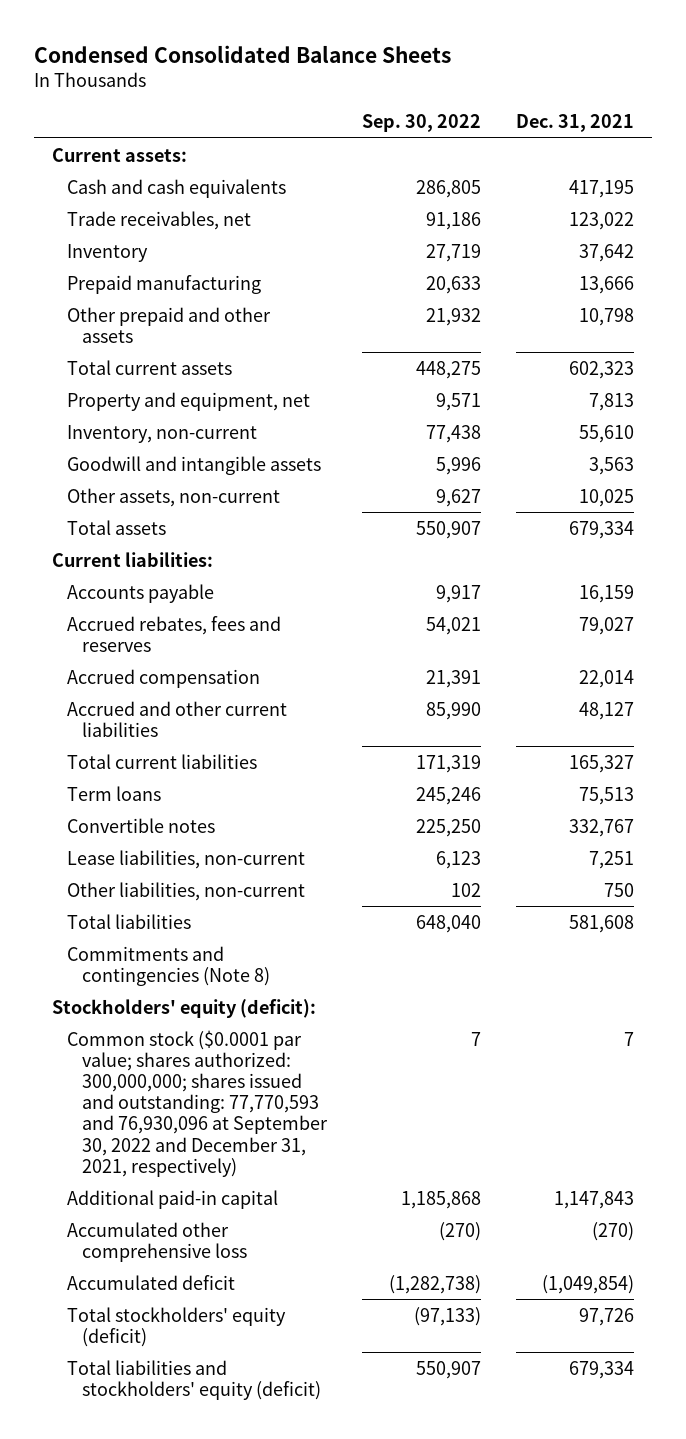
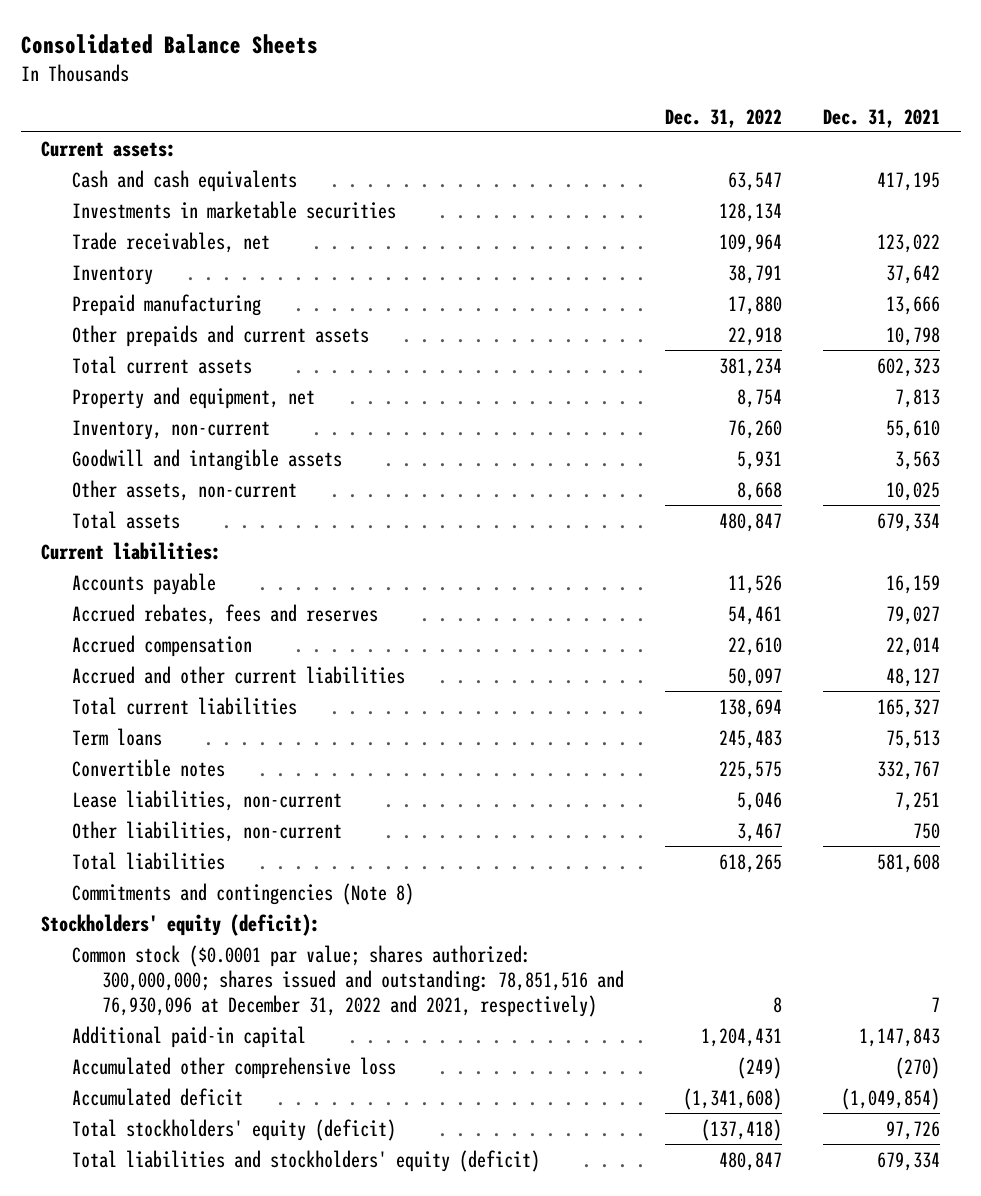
- Condensed Consolidated Balance Sheets
+ Consolidated Balance Sheets
- | Sep. 30, 2022 | Dec. 31, 2021
+ | Dec. 31, 2022 | Dec. 31, 2021
+ Investments in marketable securities | 128,134 |
- Other prepaid and other assets | 21,932 | 10,798
+ Other prepaids and current assets | 22,918 | 10,798
- Common stock ($0.0001 par value; shares authorized: 300,000,000; shares issued and outstanding: 77,770,593 and 76,930,096 at September 30, 2022 and December 31, 2021, respectively) | 7 | 7
+ Common stock ($0.0001 par value; shares authorized: 300,000,000; shares issued and outstanding: 78,851,516 and 76,930,096 at December 31, 2022 and 2021, respectively) | 8 | 7

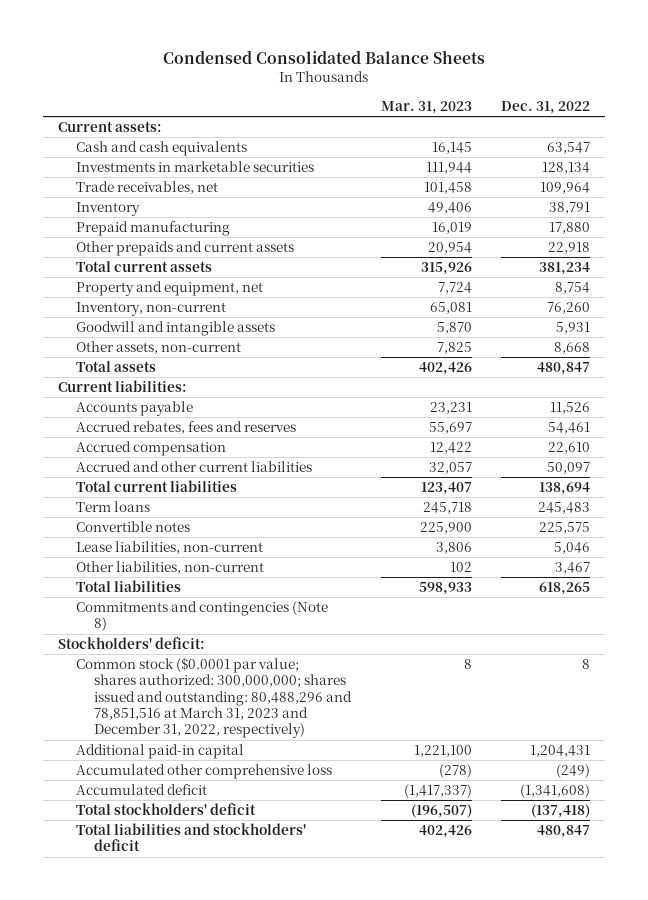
- Consolidated Balance Sheets
+ Condensed Consolidated Balance Sheets
- | Dec. 31, 2022 | Dec. 31, 2021
+ | Mar. 31, 2023 | Dec. 31, 2022
- Stockholders' equity (deficit):
- Common stock ($0.0001 par value; shares authorized: 300,000,000; shares issued and outstanding: 78,851,516 and 76,930,096 at December 31, 2022 and 2021, respectively) | 8 | 7
+ Stockholders' deficit:
+ Common stock ($0.0001 par value; shares authorized: 300,000,000; shares issued and outstanding: 80,488,296 and 78,851,516 at March 31, 2023 and December 31, 2022, respectively) | 8 | 8
- Total stockholders' equity (deficit) | (137,418) | 97,726
- Total liabilities and stockholders' equity (deficit) | 480,847 | 679,334
+ Total stockholders' deficit | (196,507) | (137,418)
+ Total liabilities and stockholders' deficit | 402,426 | 480,847

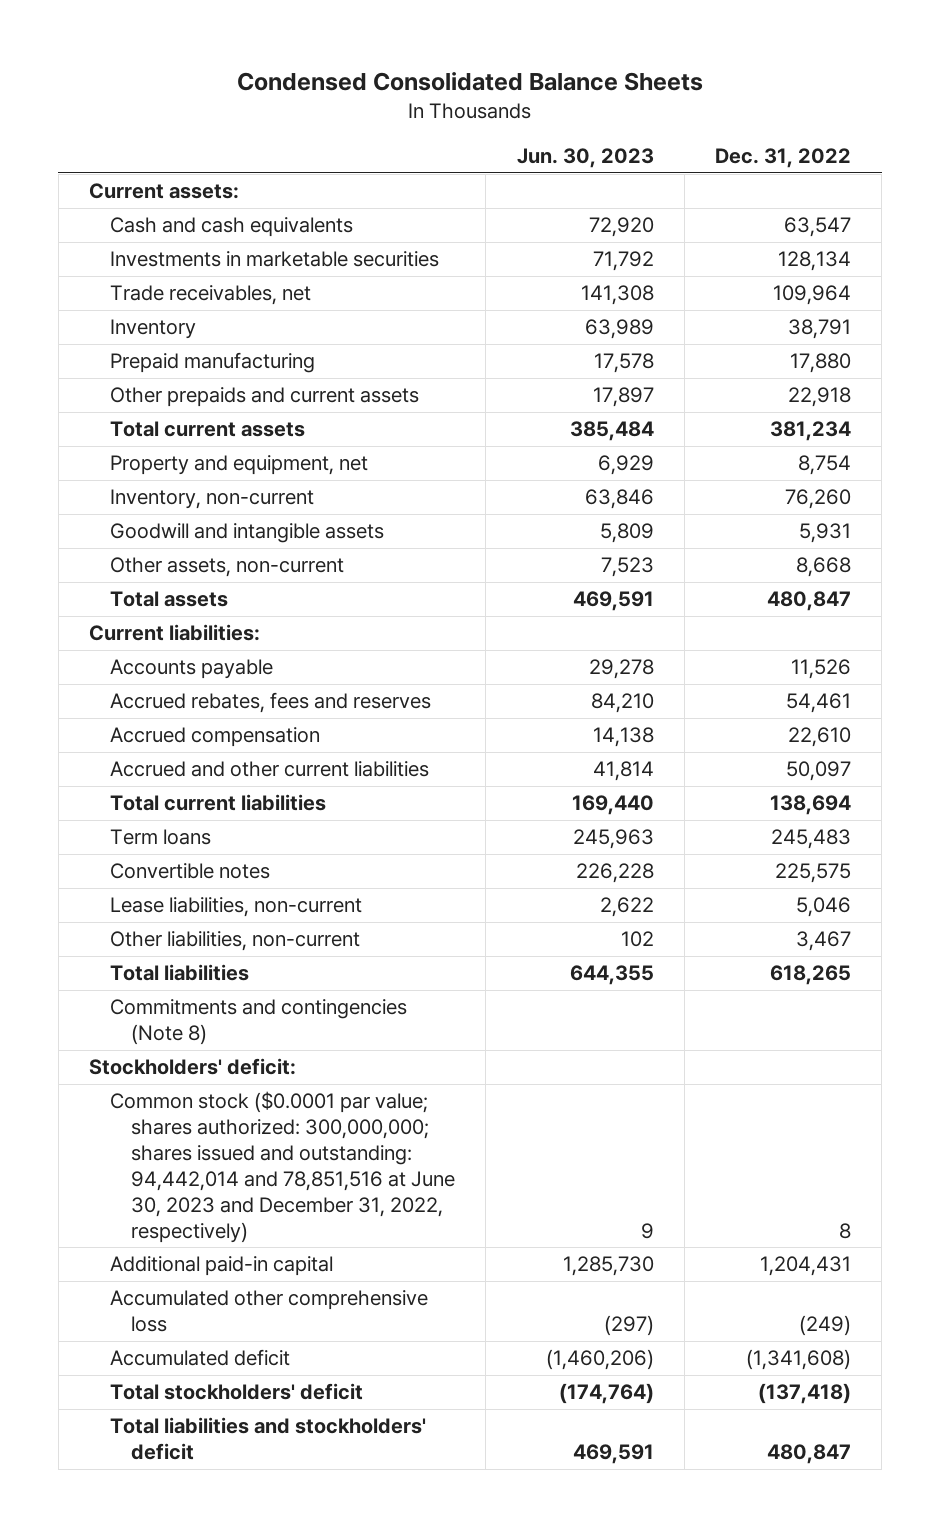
- | Mar. 31, 2023 | Dec. 31, 2022
+ | Jun. 30, 2023 | Dec. 31, 2022
- Common stock ($0.0001 par value; shares authorized: 300,000,000; shares issued and outstanding: 80,488,296 and 78,851,516 at March 31, 2023 and December 31, 2022, respectively) | 8 | 8
+ Common stock ($0.0001 par value; shares authorized: 300,000,000; shares issued and outstanding: 94,442,014 and 78,851,516 at June 30, 2023 and December 31, 2022, respectively) | 9 | 8

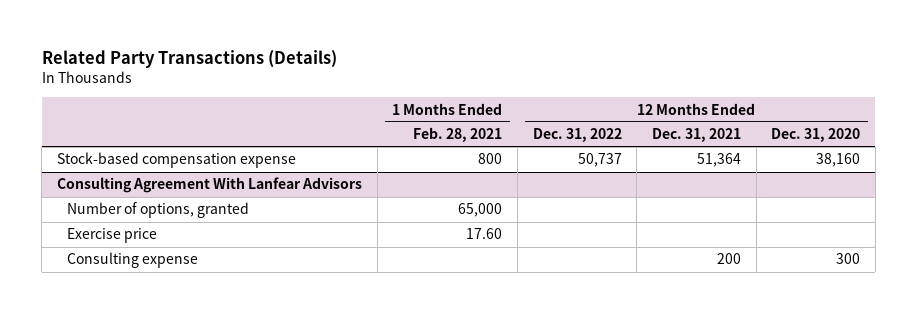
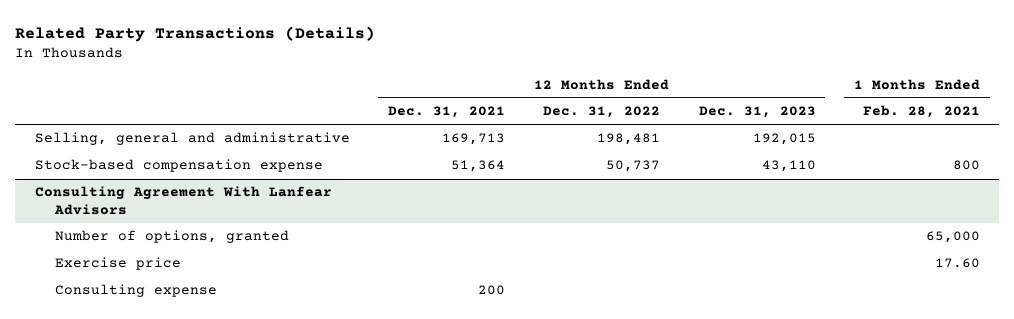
- | 1 Months Ended Feb. 28, 2021 | 12 Months Ended Dec. 31, 2022 | 12 Months Ended Dec. 31, 2021 | 12 Months Ended Dec. 31, 2020
+ | 12 Months Ended Dec. 31, 2021 | 12 Months Ended Dec. 31, 2022 | 12 Months Ended Dec. 31, 2023 | 1 Months Ended Feb. 28, 2021
+ Selling, general and administrative | 169,713 | 198,481 | 192,015 |

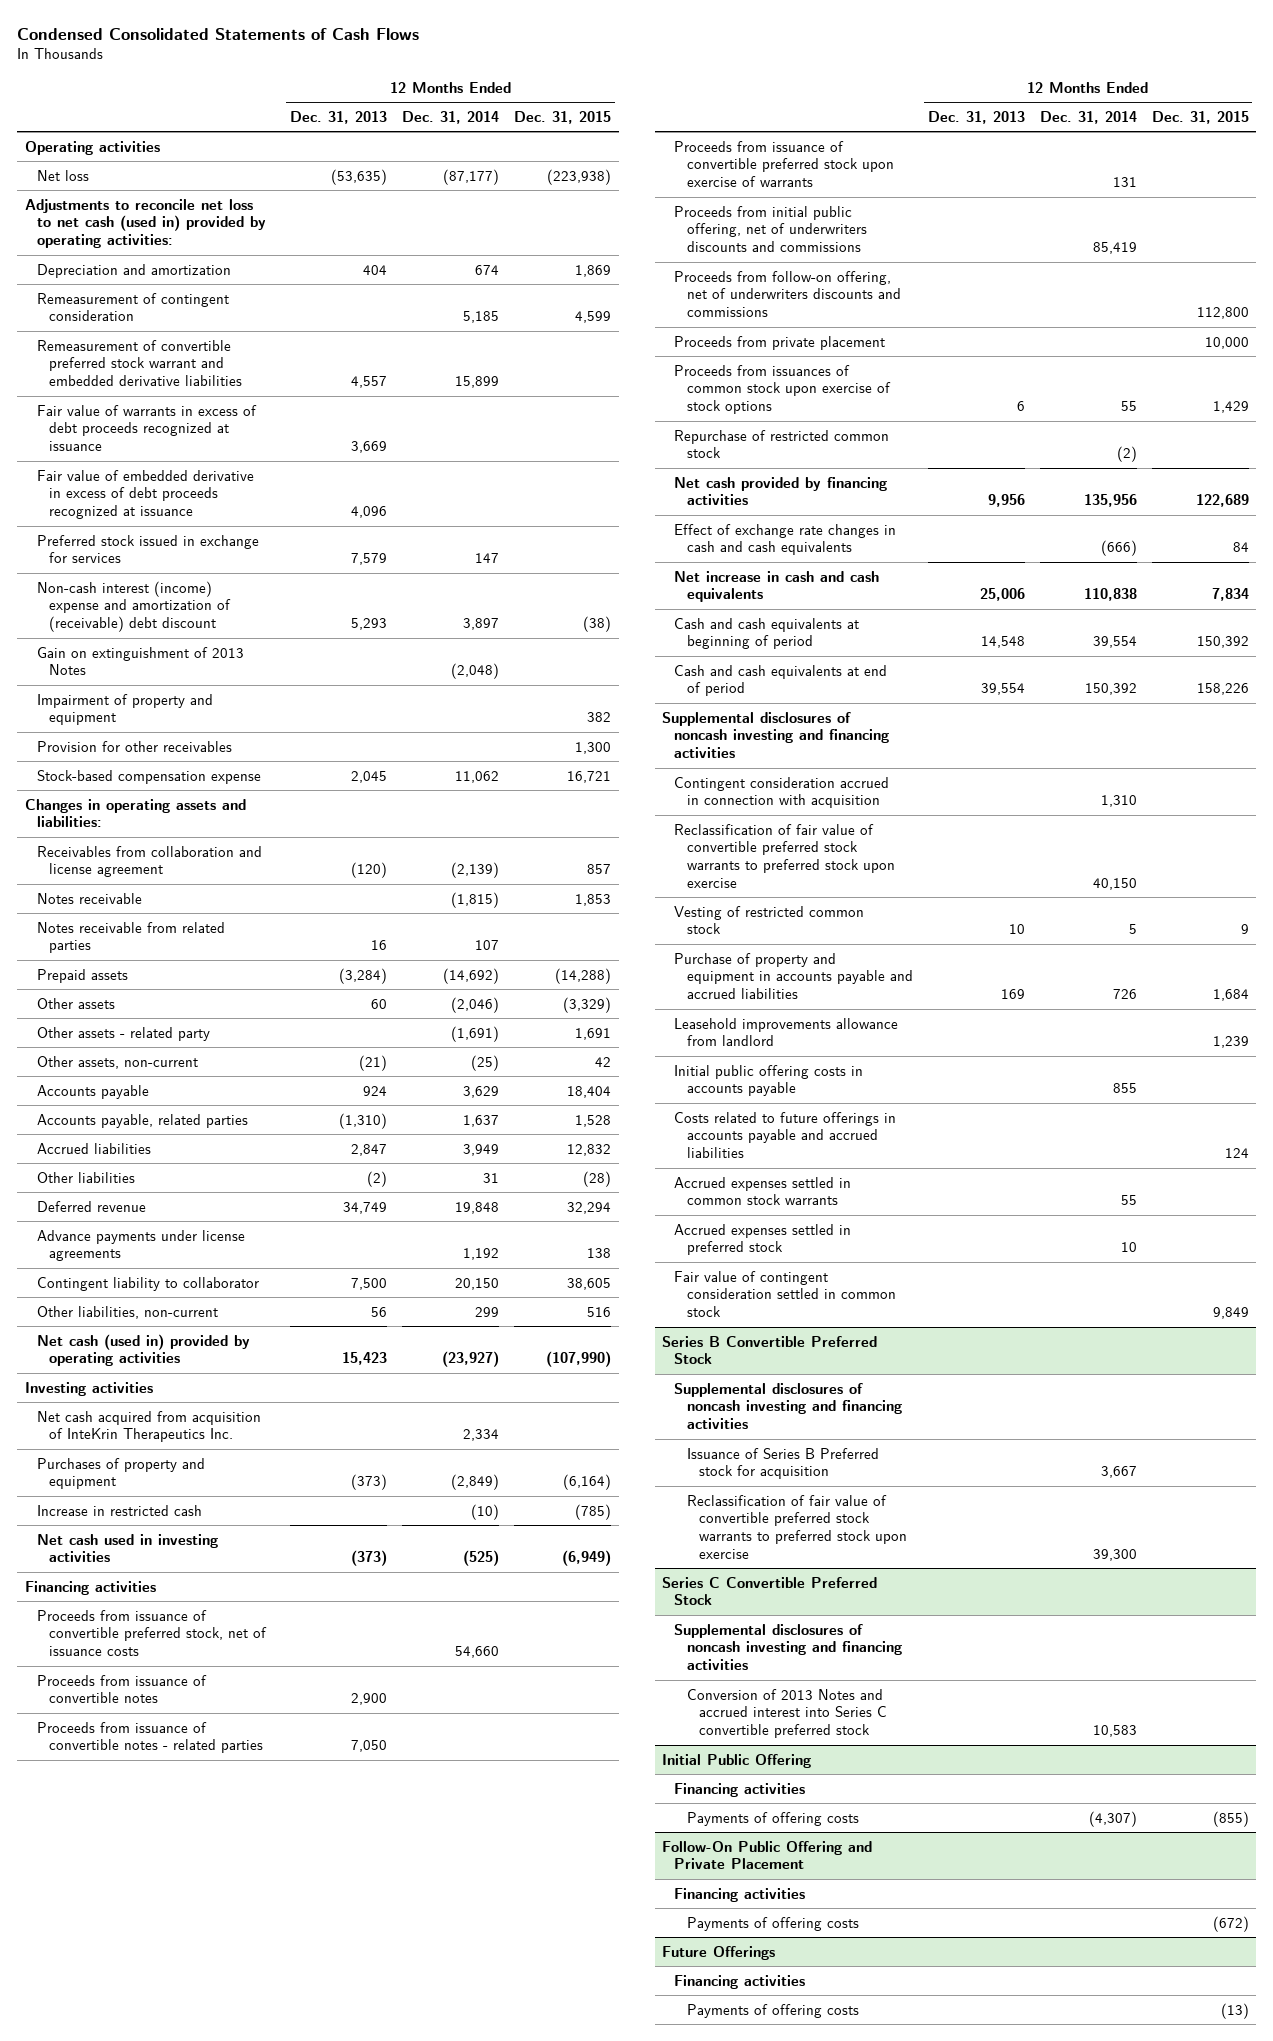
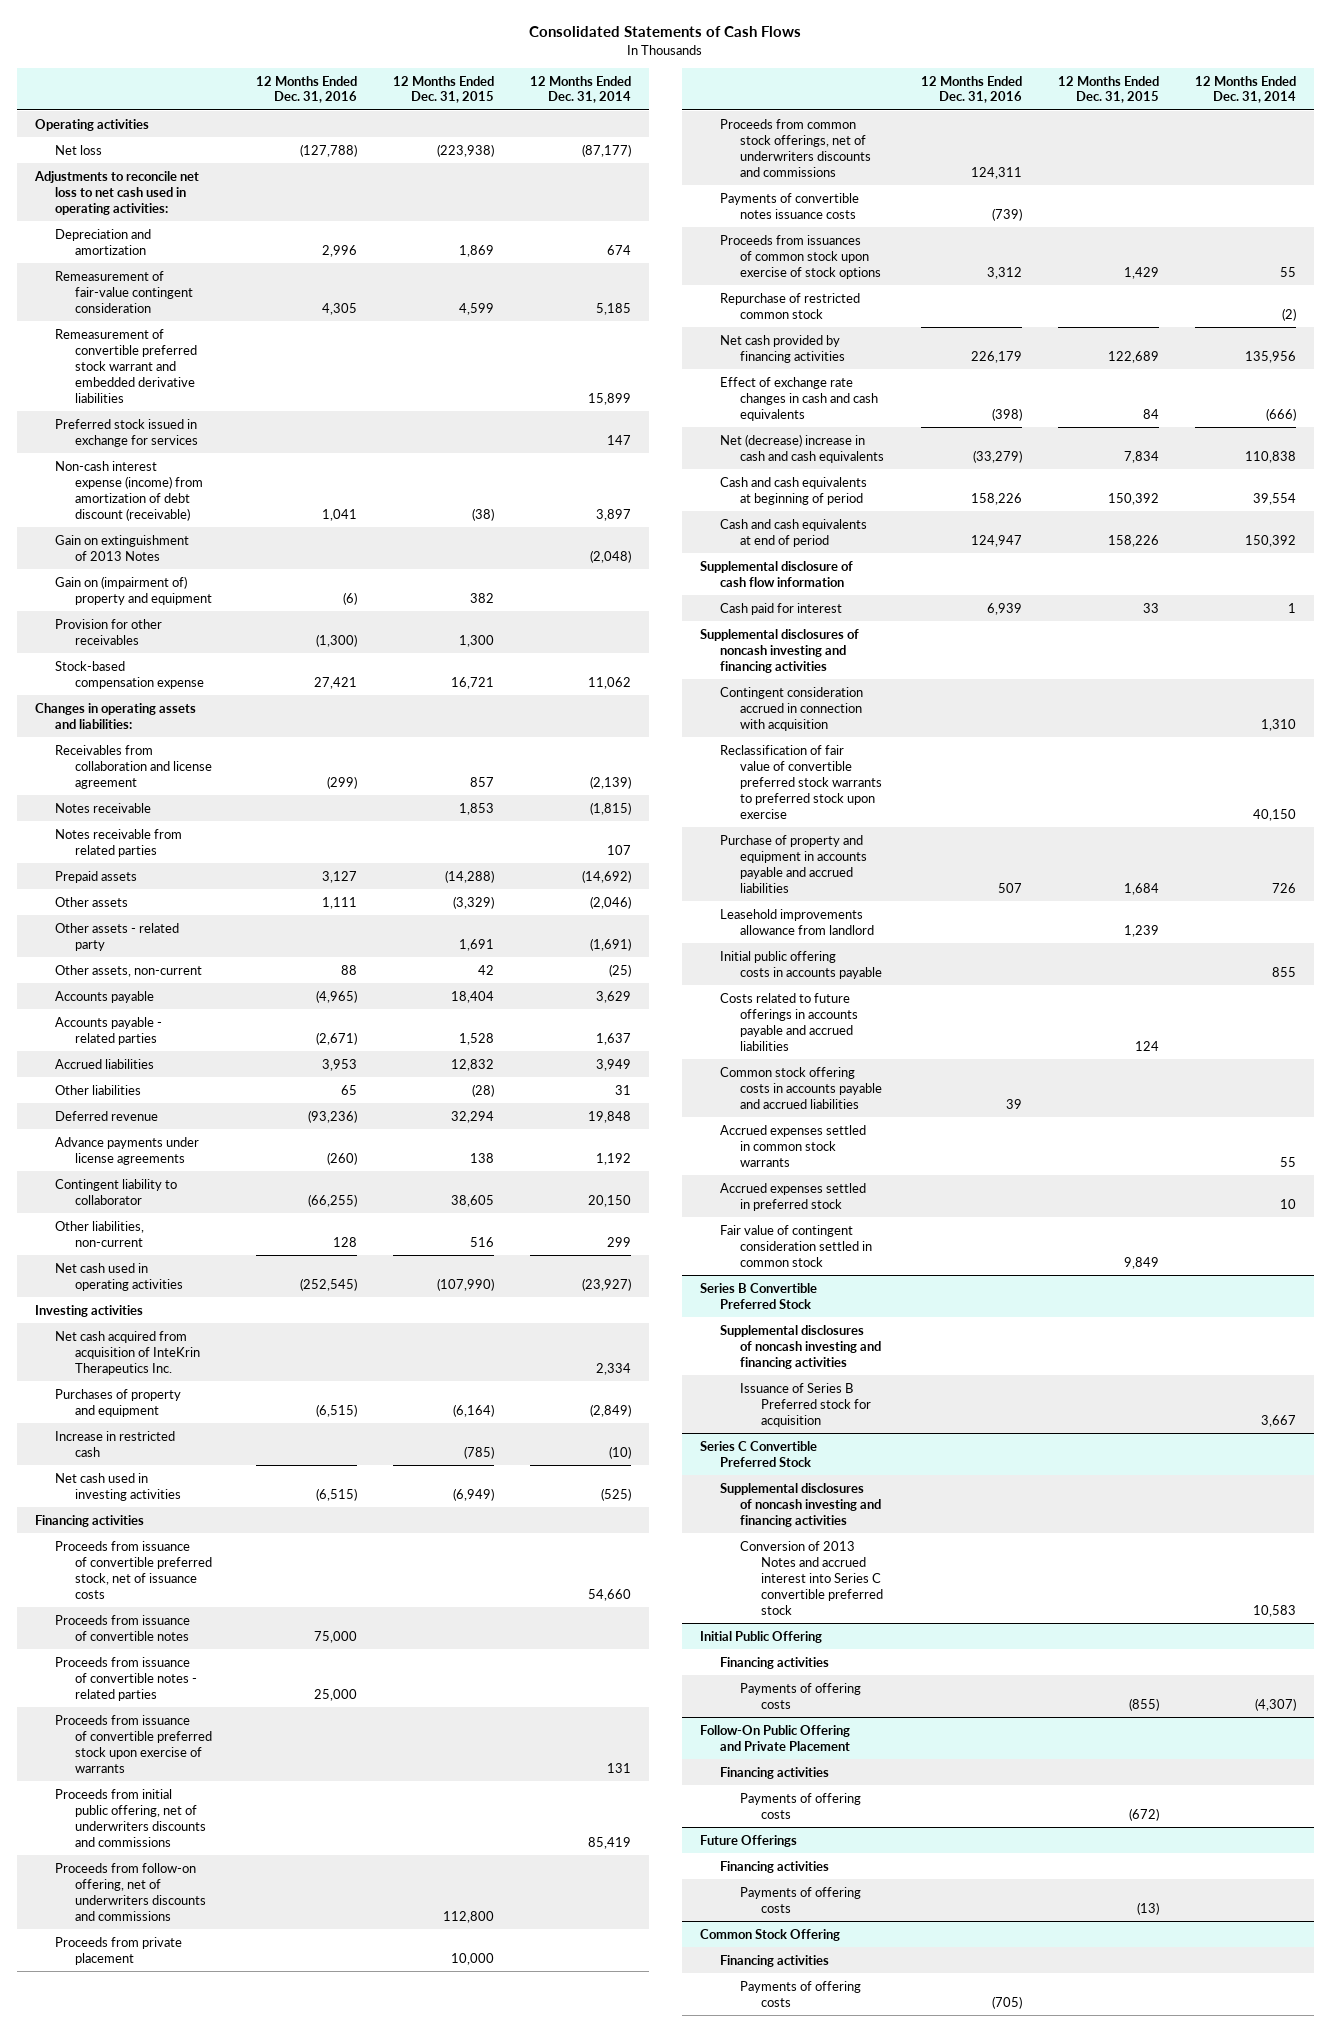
- Condensed Consolidated Statements of Cash Flows
+ Consolidated Statements of Cash Flows
- | 12 Months Ended Dec. 31, 2013 | 12 Months Ended Dec. 31, 2014 | 12 Months Ended Dec. 31, 2015
+ | 12 Months Ended Dec. 31, 2016 | 12 Months Ended Dec. 31, 2015 | 12 Months Ended Dec. 31, 2014
- Adjustments to reconcile net loss to net cash (used in) provided by operating activities:
+ Adjustments to reconcile net loss to net cash used in operating activities:
- Remeasurement of contingent consideration | | 5,185 | 4,599
+ Remeasurement of fair-value contingent consideration | 4,305 | 4,599 | 5,185
- Fair value of warrants in excess of debt proceeds recognized at issuance | 3,669 | |
- Fair value of embedded derivative in excess of debt proceeds recognized at issuance | 4,096 | |
- Non-cash interest (income) expense and amortization of (receivable) debt discount | 5,293 | 3,897 | (38)
+ Non-cash interest expense (income) from amortization of debt discount (receivable) | 1,041 | (38) | 3,897
- Impairment of property and equipment | | | 382
+ Gain on (impairment of) property and equipment | (6) | 382 |
- Accounts payable, related parties | (1,310) | 1,637 | 1,528
+ Accounts payable - related parties | (2,671) | 1,528 | 1,637
- Net cash (used in) provided by operating activities | 15,423 | (23,927) | (107,990)
+ Net cash used in operating activities | (252,545) | (107,990) | (23,927)
+ Proceeds from common stock offerings, net of underwriters discounts and commissions | 124,311 | |
+ Payments of convertible notes issuance costs | (739) | |
- Net increase in cash and cash equivalents | 25,006 | 110,838 | 7,834
+ Net (decrease) increase in cash and cash equivalents | (33,279) | 7,834 | 110,838
+ Supplemental disclosure of cash flow information
+ Cash paid for interest | 6,939 | 33 | 1
- Vesting of restricted common stock | 10 | 5 | 9
+ Common stock offering costs in accounts payable and accrued liabilities | 39 | |
@ Series B Convertible Preferred Stock
- Reclassification of fair value of convertible preferred stock warrants to preferred stock upon exercise | | 39,300 |
+ Common Stock Offering
+ Financing activities
+ Payments of offering costs | (705) | |

